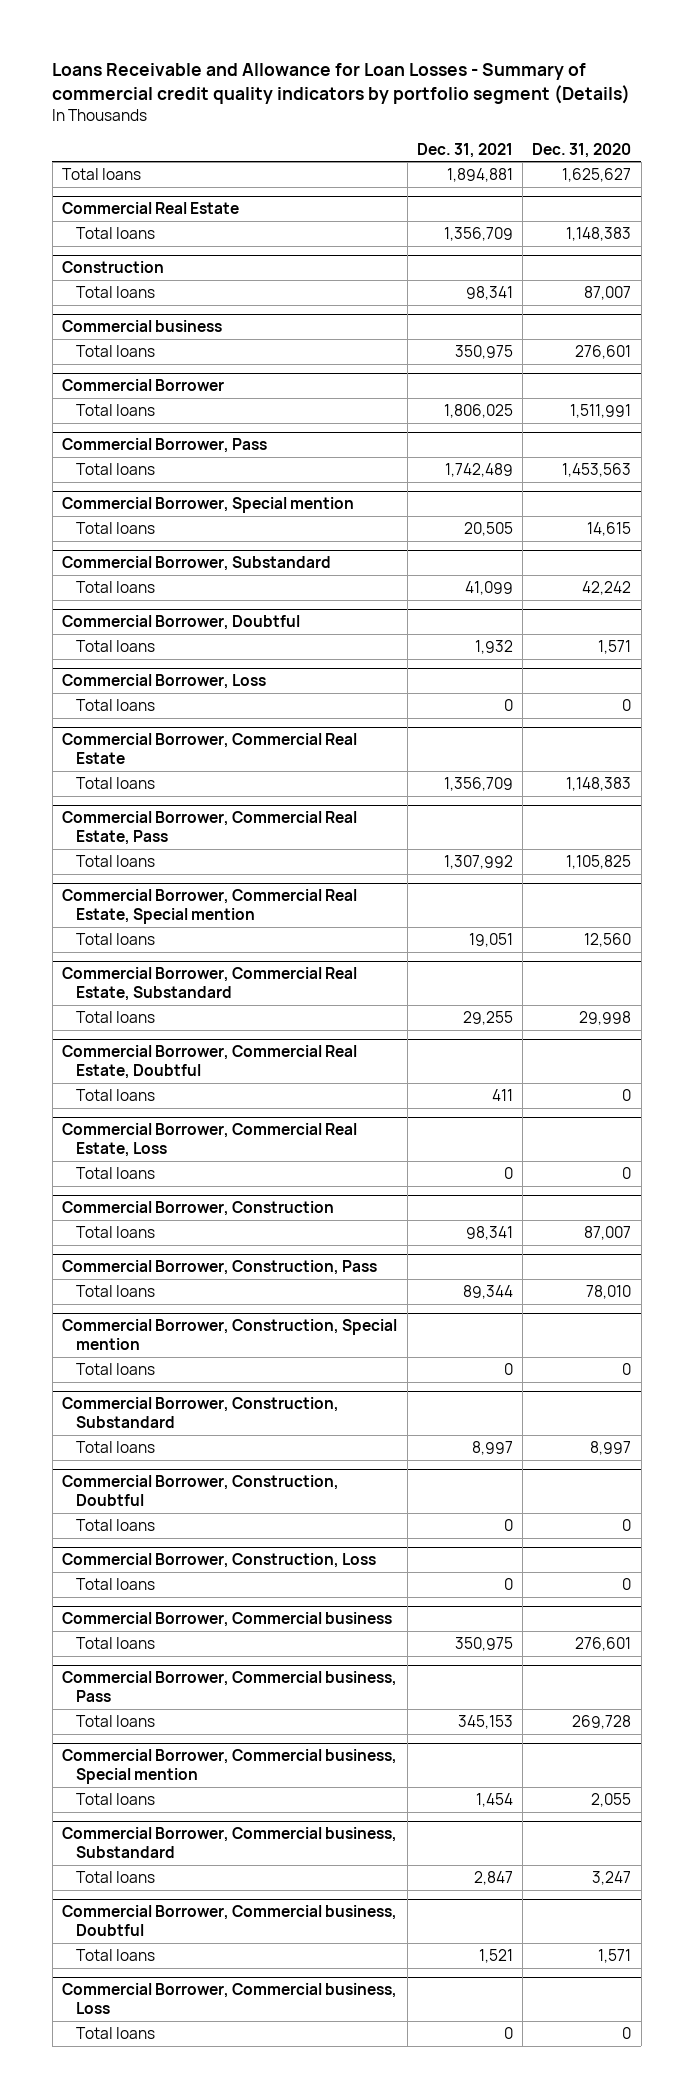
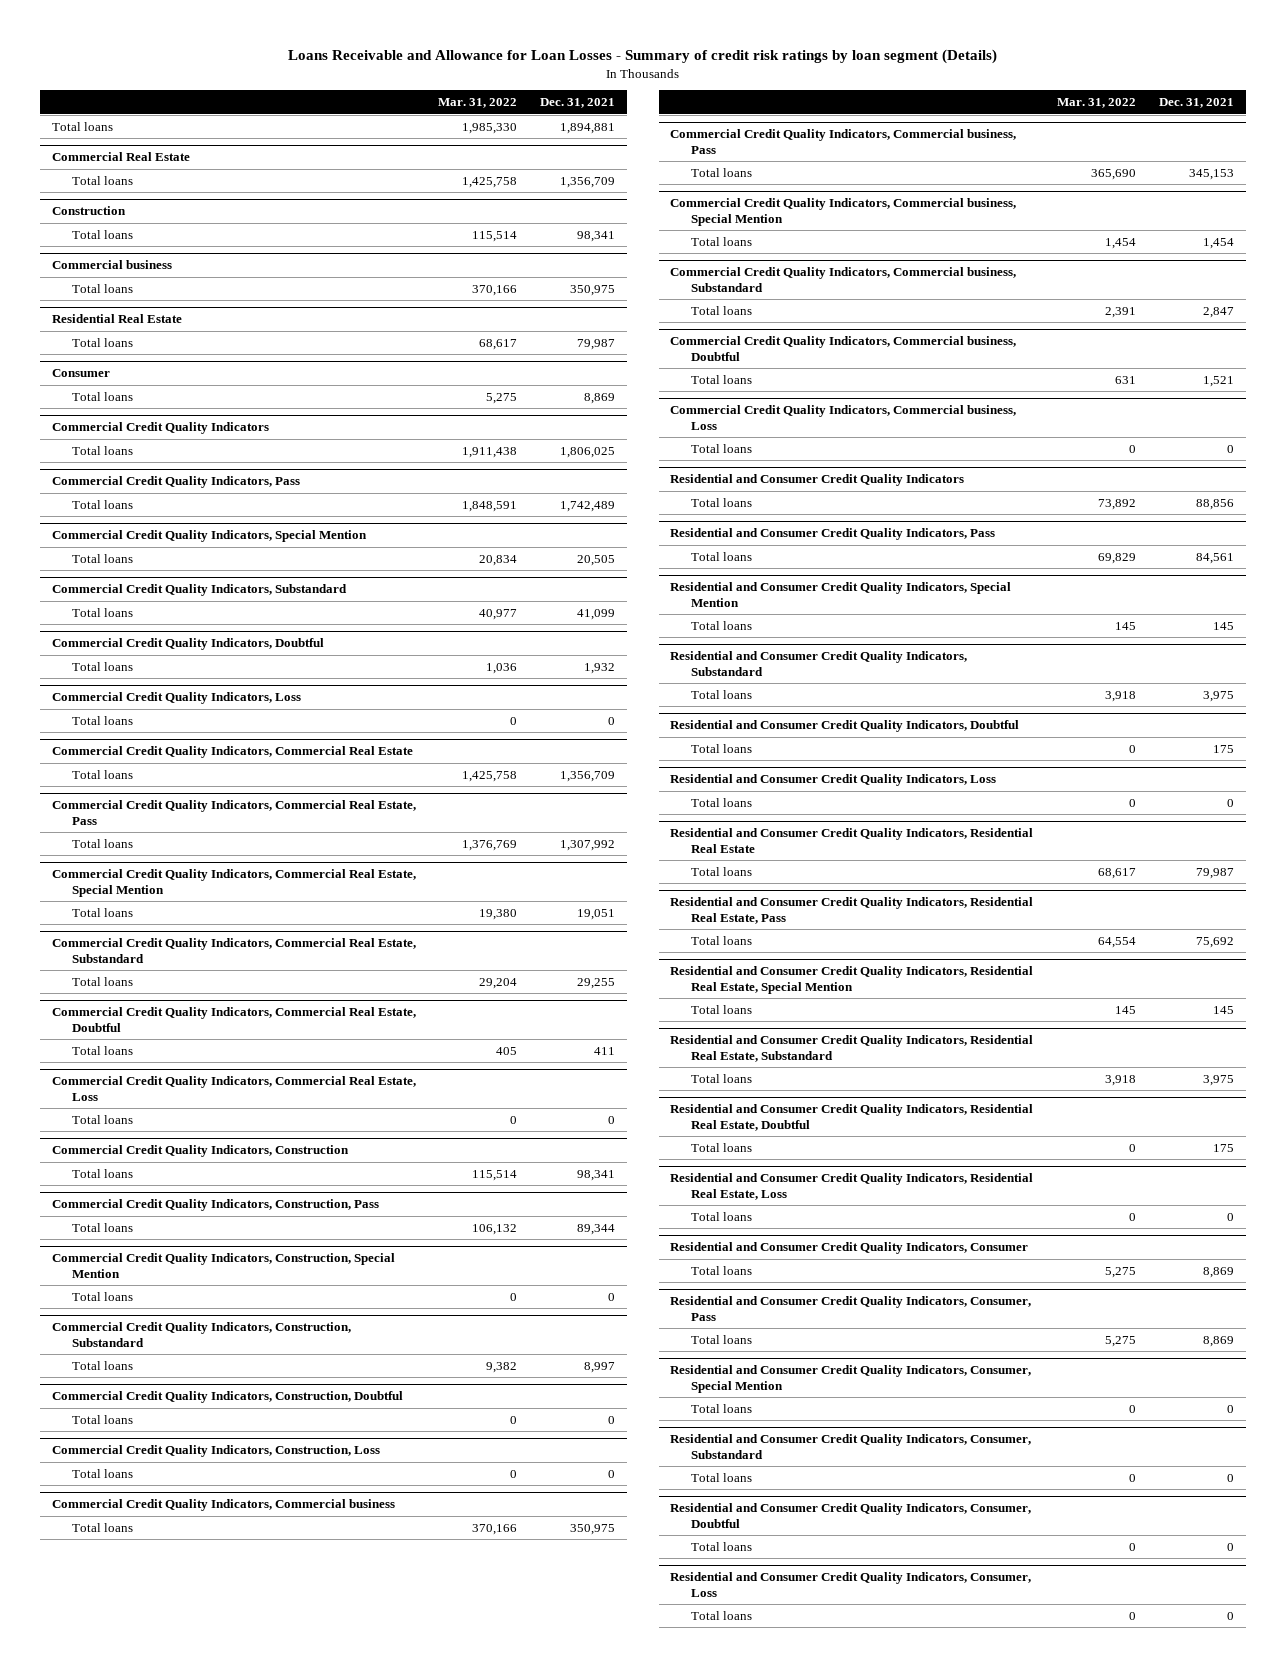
- Loans Receivable and Allowance for Loan Losses - Summary of commercial credit quality indicators by portfolio segment (Details)
+ Loans Receivable and Allowance for Loan Losses - Summary of credit risk ratings by loan segment (Details)
- | Dec. 31, 2021 | Dec. 31, 2020
+ | Mar. 31, 2022 | Dec. 31, 2021
- Commercial Borrower
+ Residential Real Estate
+ Total loans | 68,617 | 79,987
+ Consumer
+ Total loans | 5,275 | 8,869
+ Commercial Credit Quality Indicators
- Commercial Borrower, Pass
+ Commercial Credit Quality Indicators, Pass
- Commercial Borrower, Special mention
+ Commercial Credit Quality Indicators, Special Mention
- Commercial Borrower, Substandard
+ Commercial Credit Quality Indicators, Substandard
- Commercial Borrower, Doubtful
+ Commercial Credit Quality Indicators, Doubtful
- Commercial Borrower, Loss
+ Commercial Credit Quality Indicators, Loss
- Commercial Borrower, Commercial Real Estate
+ Commercial Credit Quality Indicators, Commercial Real Estate
- Commercial Borrower, Commercial Real Estate, Pass
+ Commercial Credit Quality Indicators, Commercial Real Estate, Pass
- Commercial Borrower, Commercial Real Estate, Special mention
+ Commercial Credit Quality Indicators, Commercial Real Estate, Special Mention
- Commercial Borrower, Commercial Real Estate, Substandard
+ Commercial Credit Quality Indicators, Commercial Real Estate, Substandard
- Commercial Borrower, Commercial Real Estate, Doubtful
+ Commercial Credit Quality Indicators, Commercial Real Estate, Doubtful
- Commercial Borrower, Commercial Real Estate, Loss
+ Commercial Credit Quality Indicators, Commercial Real Estate, Loss
- Commercial Borrower, Construction
+ Commercial Credit Quality Indicators, Construction
- Commercial Borrower, Construction, Pass
+ Commercial Credit Quality Indicators, Construction, Pass
- Commercial Borrower, Construction, Special mention
+ Commercial Credit Quality Indicators, Construction, Special Mention
- Commercial Borrower, Construction, Substandard
+ Commercial Credit Quality Indicators, Construction, Substandard
- Commercial Borrower, Construction, Doubtful
+ Commercial Credit Quality Indicators, Construction, Doubtful
- Commercial Borrower, Construction, Loss
+ Commercial Credit Quality Indicators, Construction, Loss
- Commercial Borrower, Commercial business
+ Commercial Credit Quality Indicators, Commercial business
- Commercial Borrower, Commercial business, Pass
+ Commercial Credit Quality Indicators, Commercial business, Pass
- Commercial Borrower, Commercial business, Special mention
+ Commercial Credit Quality Indicators, Commercial business, Special Mention
- Commercial Borrower, Commercial business, Substandard
+ Commercial Credit Quality Indicators, Commercial business, Substandard
- Commercial Borrower, Commercial business, Doubtful
+ Commercial Credit Quality Indicators, Commercial business, Doubtful
- Commercial Borrower, Commercial business, Loss
+ Commercial Credit Quality Indicators, Commercial business, Loss
+ Residential and Consumer Credit Quality Indicators
+ Total loans | 73,892 | 88,856
+ Residential and Consumer Credit Quality Indicators, Pass
+ Total loans | 69,829 | 84,561
+ Residential and Consumer Credit Quality Indicators, Special Mention
+ Total loans | 145 | 145
+ Residential and Consumer Credit Quality Indicators, Substandard
+ Total loans | 3,918 | 3,975
+ Residential and Consumer Credit Quality Indicators, Doubtful
+ Total loans | 0 | 175
+ Residential and Consumer Credit Quality Indicators, Loss
+ Total loans | 0 | 0
+ Residential and Consumer Credit Quality Indicators, Residential Real Estate
+ Total loans | 68,617 | 79,987
+ Residential and Consumer Credit Quality Indicators, Residential Real Estate, Pass
+ Total loans | 64,554 | 75,692
+ Residential and Consumer Credit Quality Indicators, Residential Real Estate, Special Mention
+ Total loans | 145 | 145
+ Residential and Consumer Credit Quality Indicators, Residential Real Estate, Substandard
+ Total loans | 3,918 | 3,975
+ Residential and Consumer Credit Quality Indicators, Residential Real Estate, Doubtful
+ Total loans | 0 | 175
+ Residential and Consumer Credit Quality Indicators, Residential Real Estate, Loss
+ Total loans | 0 | 0
+ Residential and Consumer Credit Quality Indicators, Consumer
+ Total loans | 5,275 | 8,869
+ Residential and Consumer Credit Quality Indicators, Consumer, Pass
+ Total loans | 5,275 | 8,869
+ Residential and Consumer Credit Quality Indicators, Consumer, Special Mention
+ Total loans | 0 | 0
+ Residential and Consumer Credit Quality Indicators, Consumer, Substandard
+ Total loans | 0 | 0
+ Residential and Consumer Credit Quality Indicators, Consumer, Doubtful
+ Total loans | 0 | 0
+ Residential and Consumer Credit Quality Indicators, Consumer, Loss
+ Total loans | 0 | 0

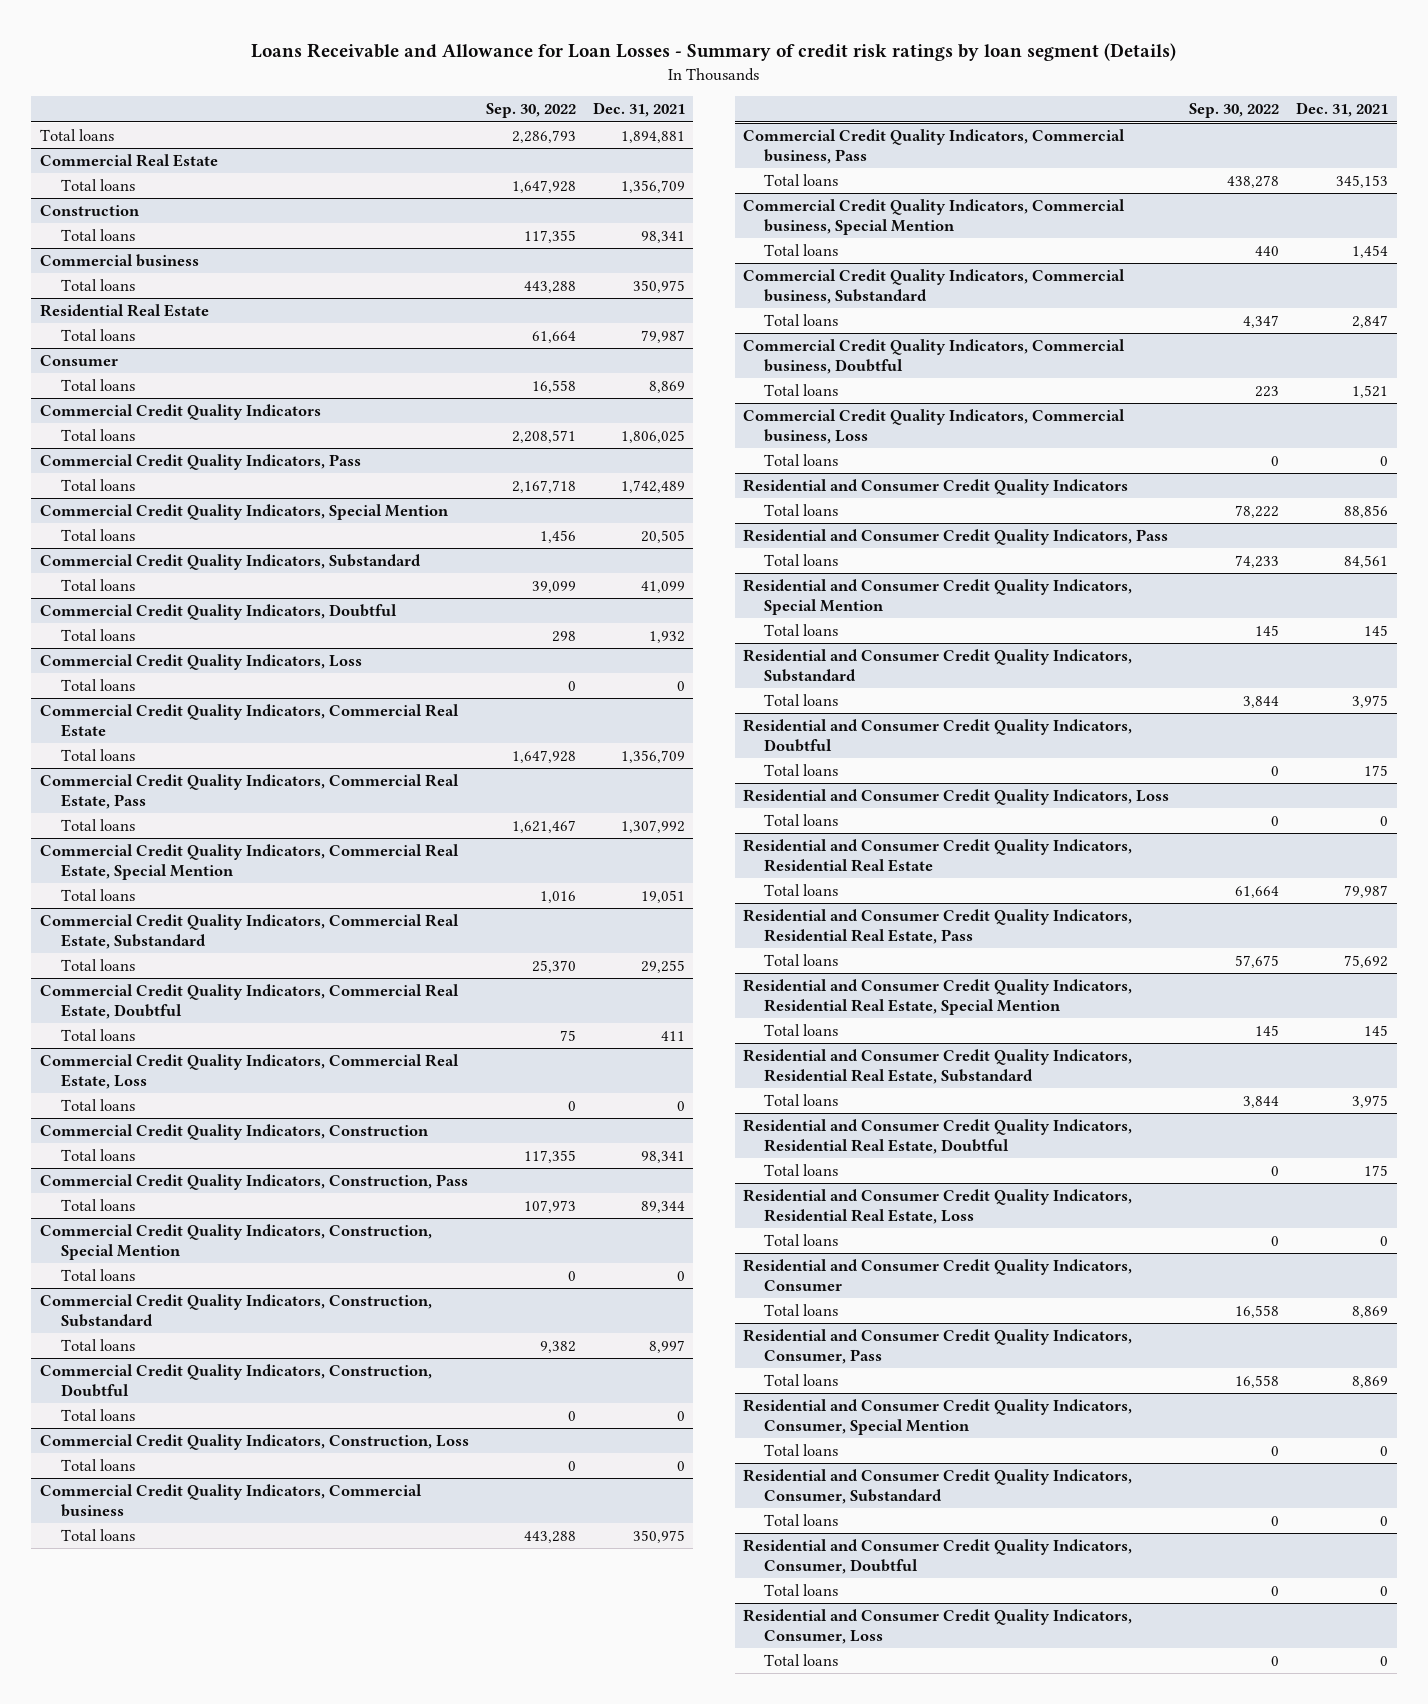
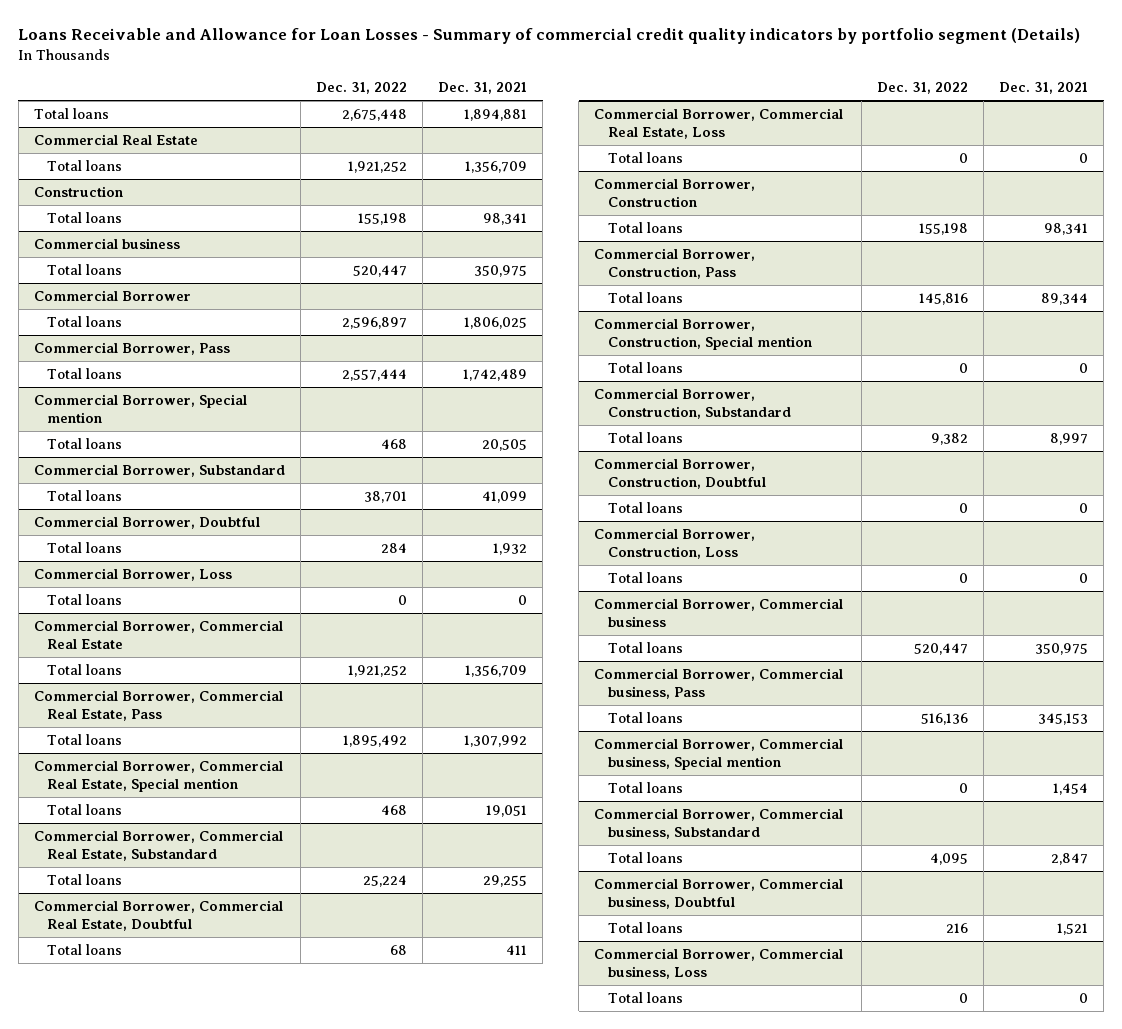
- Loans Receivable and Allowance for Loan Losses - Summary of credit risk ratings by loan segment (Details)
+ Loans Receivable and Allowance for Loan Losses - Summary of commercial credit quality indicators by portfolio segment (Details)
- | Sep. 30, 2022 | Dec. 31, 2021
+ | Dec. 31, 2022 | Dec. 31, 2021
- Residential Real Estate
- Total loans | 61,664 | 79,987
- Consumer
- Total loans | 16,558 | 8,869
- Commercial Credit Quality Indicators
+ Commercial Borrower
- Commercial Credit Quality Indicators, Pass
+ Commercial Borrower, Pass
- Commercial Credit Quality Indicators, Special Mention
+ Commercial Borrower, Special mention
- Commercial Credit Quality Indicators, Substandard
+ Commercial Borrower, Substandard
- Commercial Credit Quality Indicators, Doubtful
+ Commercial Borrower, Doubtful
- Commercial Credit Quality Indicators, Loss
+ Commercial Borrower, Loss
- Commercial Credit Quality Indicators, Commercial Real Estate
+ Commercial Borrower, Commercial Real Estate
- Commercial Credit Quality Indicators, Commercial Real Estate, Pass
+ Commercial Borrower, Commercial Real Estate, Pass
- Commercial Credit Quality Indicators, Commercial Real Estate, Special Mention
+ Commercial Borrower, Commercial Real Estate, Special mention
- Commercial Credit Quality Indicators, Commercial Real Estate, Substandard
+ Commercial Borrower, Commercial Real Estate, Substandard
- Commercial Credit Quality Indicators, Commercial Real Estate, Doubtful
+ Commercial Borrower, Commercial Real Estate, Doubtful
- Commercial Credit Quality Indicators, Commercial Real Estate, Loss
+ Commercial Borrower, Commercial Real Estate, Loss
- Commercial Credit Quality Indicators, Construction
+ Commercial Borrower, Construction
- Commercial Credit Quality Indicators, Construction, Pass
+ Commercial Borrower, Construction, Pass
- Commercial Credit Quality Indicators, Construction, Special Mention
+ Commercial Borrower, Construction, Special mention
- Commercial Credit Quality Indicators, Construction, Substandard
+ Commercial Borrower, Construction, Substandard
- Commercial Credit Quality Indicators, Construction, Doubtful
+ Commercial Borrower, Construction, Doubtful
- Commercial Credit Quality Indicators, Construction, Loss
+ Commercial Borrower, Construction, Loss
- Commercial Credit Quality Indicators, Commercial business
+ Commercial Borrower, Commercial business
- Commercial Credit Quality Indicators, Commercial business, Pass
+ Commercial Borrower, Commercial business, Pass
- Commercial Credit Quality Indicators, Commercial business, Special Mention
+ Commercial Borrower, Commercial business, Special mention
- Commercial Credit Quality Indicators, Commercial business, Substandard
+ Commercial Borrower, Commercial business, Substandard
- Commercial Credit Quality Indicators, Commercial business, Doubtful
+ Commercial Borrower, Commercial business, Doubtful
- Commercial Credit Quality Indicators, Commercial business, Loss
- Total loans | 0 | 0
- Residential and Consumer Credit Quality Indicators
- Total loans | 78,222 | 88,856
- Residential and Consumer Credit Quality Indicators, Pass
- Total loans | 74,233 | 84,561
- Residential and Consumer Credit Quality Indicators, Special Mention
- Total loans | 145 | 145
- Residential and Consumer Credit Quality Indicators, Substandard
- Total loans | 3,844 | 3,975
- Residential and Consumer Credit Quality Indicators, Doubtful
- Total loans | 0 | 175
- Residential and Consumer Credit Quality Indicators, Loss
- Total loans | 0 | 0
- Residential and Consumer Credit Quality Indicators, Residential Real Estate
- Total loans | 61,664 | 79,987
- Residential and Consumer Credit Quality Indicators, Residential Real Estate, Pass
- Total loans | 57,675 | 75,692
- Residential and Consumer Credit Quality Indicators, Residential Real Estate, Special Mention
- Total loans | 145 | 145
- Residential and Consumer Credit Quality Indicators, Residential Real Estate, Substandard
- Total loans | 3,844 | 3,975
- Residential and Consumer Credit Quality Indicators, Residential Real Estate, Doubtful
- Total loans | 0 | 175
- Residential and Consumer Credit Quality Indicators, Residential Real Estate, Loss
- Total loans | 0 | 0
- Residential and Consumer Credit Quality Indicators, Consumer
- Total loans | 16,558 | 8,869
- Residential and Consumer Credit Quality Indicators, Consumer, Pass
- Total loans | 16,558 | 8,869
- Residential and Consumer Credit Quality Indicators, Consumer, Special Mention
- Total loans | 0 | 0
- Residential and Consumer Credit Quality Indicators, Consumer, Substandard
- Total loans | 0 | 0
- Residential and Consumer Credit Quality Indicators, Consumer, Doubtful
- Total loans | 0 | 0
- Residential and Consumer Credit Quality Indicators, Consumer, Loss
+ Commercial Borrower, Commercial business, Loss

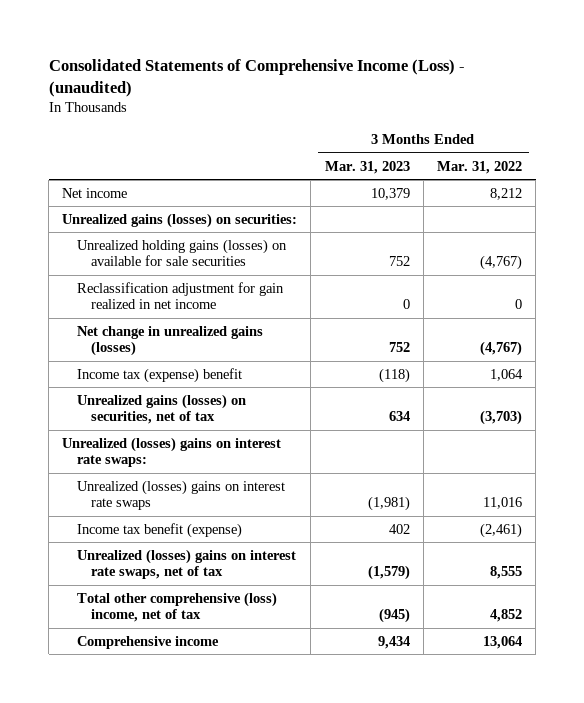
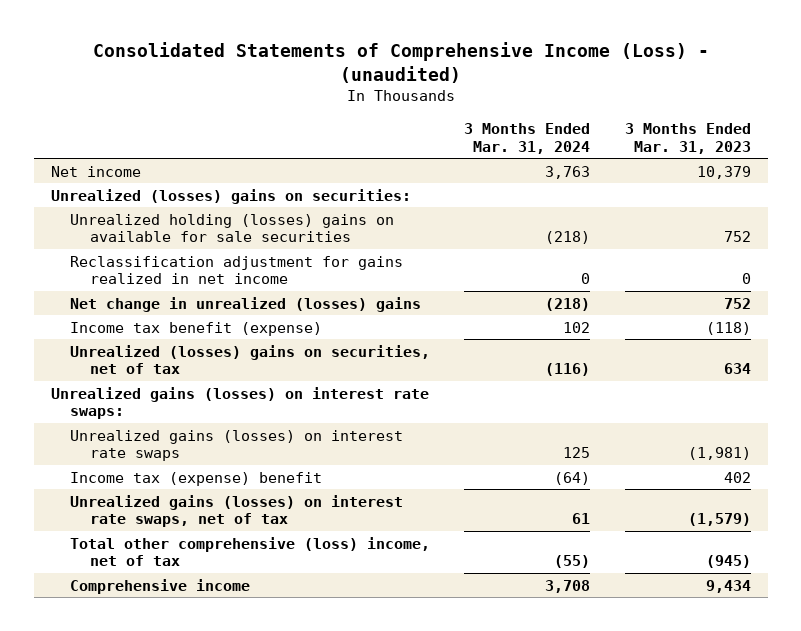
- | 3 Months Ended Mar. 31, 2023 | 3 Months Ended Mar. 31, 2022
+ | 3 Months Ended Mar. 31, 2024 | 3 Months Ended Mar. 31, 2023
- Unrealized gains (losses) on securities:
- Unrealized holding gains (losses) on available for sale securities | 752 | (4,767)
- Reclassification adjustment for gain realized in net income | 0 | 0
- Net change in unrealized gains (losses) | 752 | (4,767)
- Income tax (expense) benefit | (118) | 1,064
- Unrealized gains (losses) on securities, net of tax | 634 | (3,703)
- Unrealized (losses) gains on interest rate swaps:
- Unrealized (losses) gains on interest rate swaps | (1,981) | 11,016
- Income tax benefit (expense) | 402 | (2,461)
- Unrealized (losses) gains on interest rate swaps, net of tax | (1,579) | 8,555
+ Unrealized (losses) gains on securities:
+ Unrealized holding (losses) gains on available for sale securities | (218) | 752
+ Reclassification adjustment for gains realized in net income | 0 | 0
+ Net change in unrealized (losses) gains | (218) | 752
+ Income tax benefit (expense) | 102 | (118)
+ Unrealized (losses) gains on securities, net of tax | (116) | 634
+ Unrealized gains (losses) on interest rate swaps:
+ Unrealized gains (losses) on interest rate swaps | 125 | (1,981)
+ Income tax (expense) benefit | (64) | 402
+ Unrealized gains (losses) on interest rate swaps, net of tax | 61 | (1,579)

